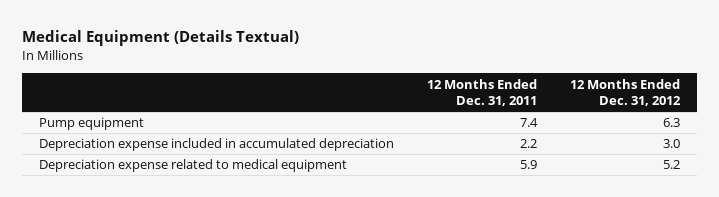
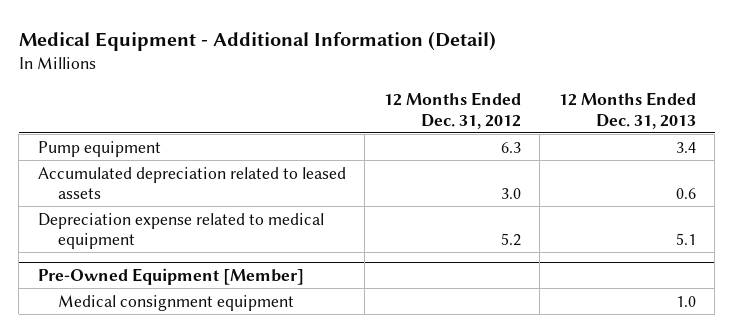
- Medical Equipment (Details Textual)
+ Medical Equipment - Additional Information (Detail)
- | 12 Months Ended Dec. 31, 2011 | 12 Months Ended Dec. 31, 2012
+ | 12 Months Ended Dec. 31, 2012 | 12 Months Ended Dec. 31, 2013
- Depreciation expense included in accumulated depreciation | 2.2 | 3.0
+ Accumulated depreciation related to leased assets | 3.0 | 0.6
+ Pre-Owned Equipment [Member]
+ Medical consignment equipment | | 1.0

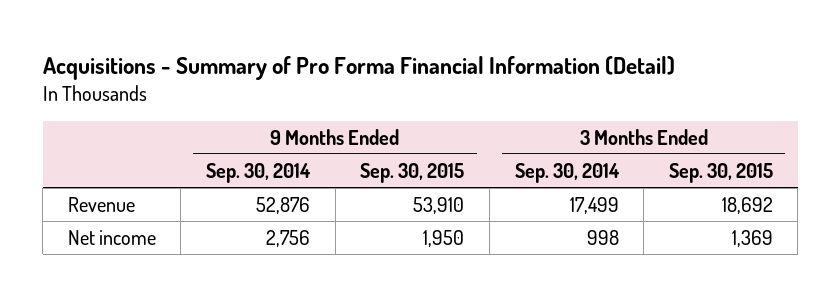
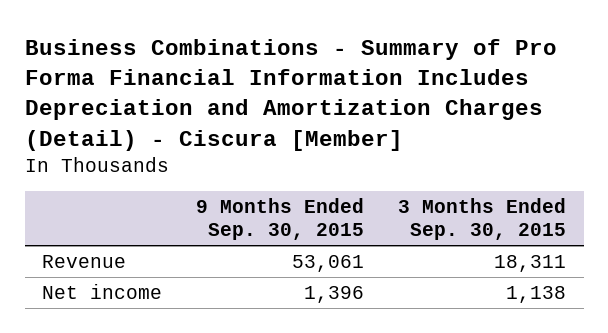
- Acquisitions - Summary of Pro Forma Financial Information (Detail)
+ Business Combinations - Summary of Pro Forma Financial Information Includes Depreciation and Amortization Charges (Detail) - Ciscura [Member]
- | 9 Months Ended Sep. 30, 2014 | 9 Months Ended Sep. 30, 2015 | 3 Months Ended Sep. 30, 2014 | 3 Months Ended Sep. 30, 2015
+ | 9 Months Ended Sep. 30, 2015 | 3 Months Ended Sep. 30, 2015
- Revenue | 52,876 | 53,910 | 17,499 | 18,692
- Net income | 2,756 | 1,950 | 998 | 1,369
+ Revenue | 53,061 | 18,311
+ Net income | 1,396 | 1,138

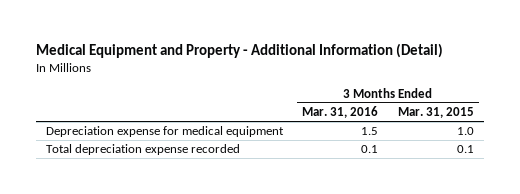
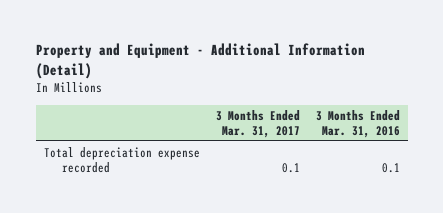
- Medical Equipment and Property - Additional Information (Detail)
+ Property and Equipment - Additional Information (Detail)
- | 3 Months Ended Mar. 31, 2016 | 3 Months Ended Mar. 31, 2015
+ | 3 Months Ended Mar. 31, 2017 | 3 Months Ended Mar. 31, 2016
- Depreciation expense for medical equipment | 1.5 | 1.0

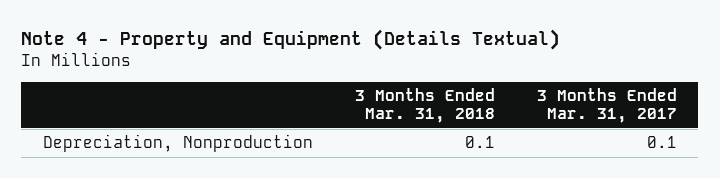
- Property and Equipment - Additional Information (Detail)
+ Note 4 - Property and Equipment (Details Textual)
- | 3 Months Ended Mar. 31, 2017 | 3 Months Ended Mar. 31, 2016
+ | 3 Months Ended Mar. 31, 2018 | 3 Months Ended Mar. 31, 2017
- Total depreciation expense recorded | 0.1 | 0.1
+ Depreciation, Nonproduction | 0.1 | 0.1

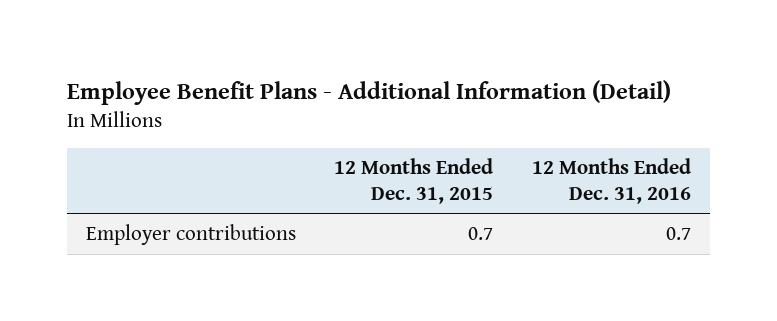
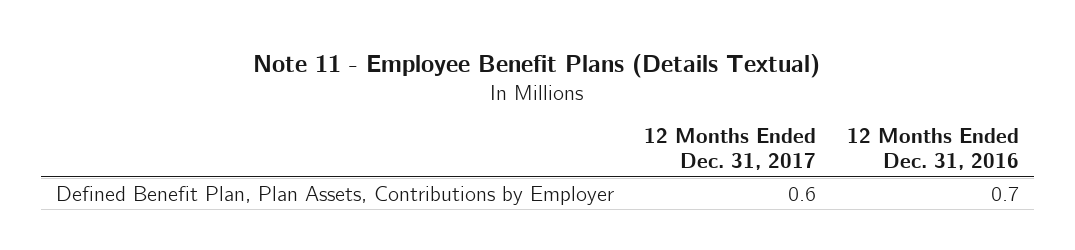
- Employee Benefit Plans - Additional Information (Detail)
+ Note 11 - Employee Benefit Plans (Details Textual)
- | 12 Months Ended Dec. 31, 2015 | 12 Months Ended Dec. 31, 2016
+ | 12 Months Ended Dec. 31, 2017 | 12 Months Ended Dec. 31, 2016
- Employer contributions | 0.7 | 0.7
+ Defined Benefit Plan, Plan Assets, Contributions by Employer | 0.6 | 0.7

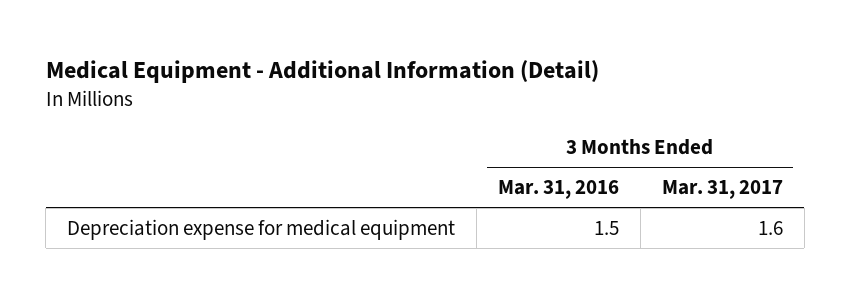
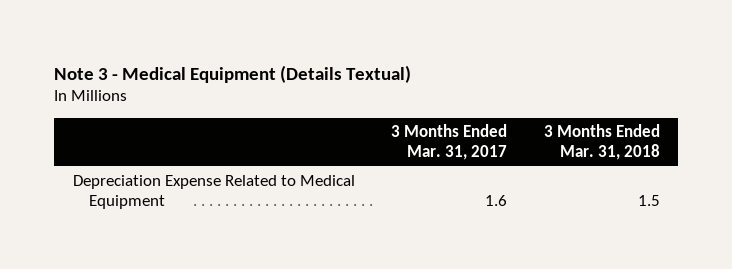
- Medical Equipment - Additional Information (Detail)
+ Note 3 - Medical Equipment (Details Textual)
- | 3 Months Ended Mar. 31, 2016 | 3 Months Ended Mar. 31, 2017
+ | 3 Months Ended Mar. 31, 2017 | 3 Months Ended Mar. 31, 2018
- Depreciation expense for medical equipment | 1.5 | 1.6
+ Depreciation Expense Related to Medical Equipment | 1.6 | 1.5

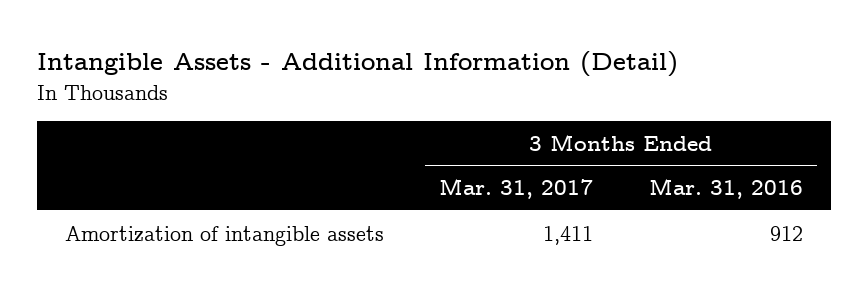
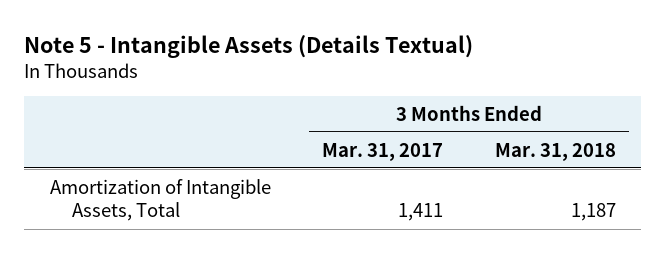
- Intangible Assets - Additional Information (Detail)
+ Note 5 - Intangible Assets (Details Textual)
- | 3 Months Ended Mar. 31, 2017 | 3 Months Ended Mar. 31, 2016
+ | 3 Months Ended Mar. 31, 2017 | 3 Months Ended Mar. 31, 2018
- Amortization of intangible assets | 1,411 | 912
+ Amortization of Intangible Assets, Total | 1,411 | 1,187

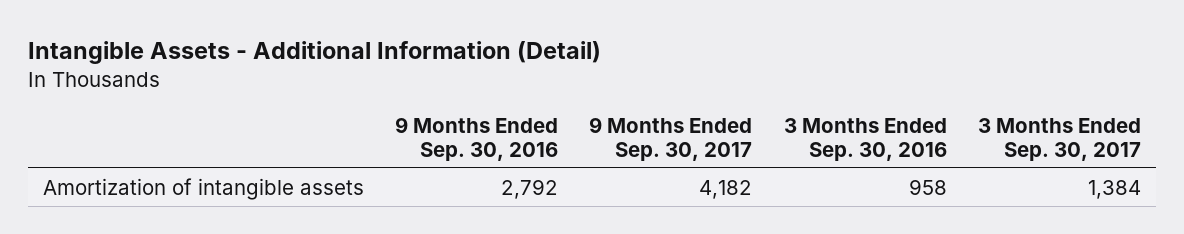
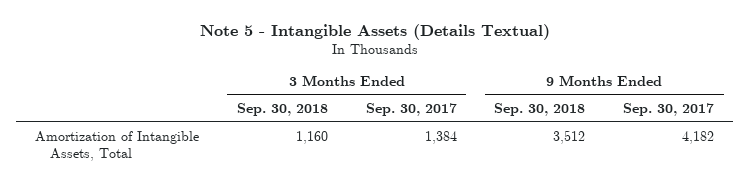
- Intangible Assets - Additional Information (Detail)
+ Note 5 - Intangible Assets (Details Textual)
- | 9 Months Ended Sep. 30, 2016 | 9 Months Ended Sep. 30, 2017 | 3 Months Ended Sep. 30, 2016 | 3 Months Ended Sep. 30, 2017
+ | 3 Months Ended Sep. 30, 2018 | 3 Months Ended Sep. 30, 2017 | 9 Months Ended Sep. 30, 2018 | 9 Months Ended Sep. 30, 2017
- Amortization of intangible assets | 2,792 | 4,182 | 958 | 1,384
+ Amortization of Intangible Assets, Total | 1,160 | 1,384 | 3,512 | 4,182

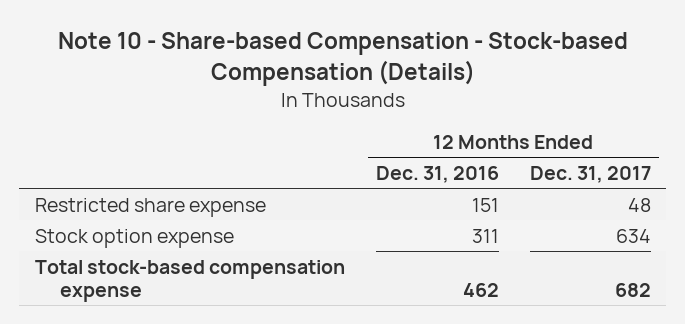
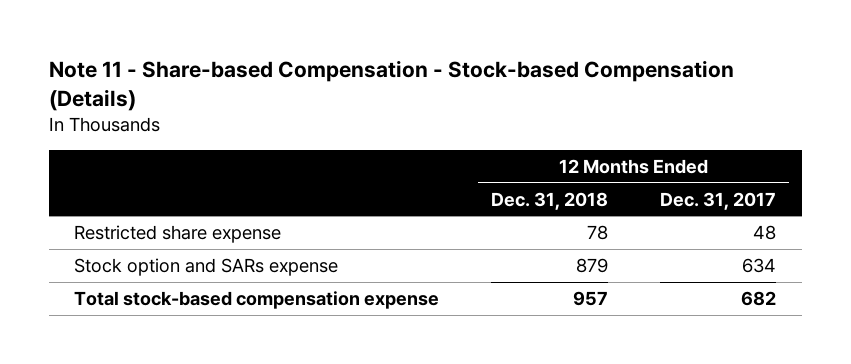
- Note 10 - Share-based Compensation - Stock-based Compensation (Details)
+ Note 11 - Share-based Compensation - Stock-based Compensation (Details)
- | 12 Months Ended Dec. 31, 2016 | 12 Months Ended Dec. 31, 2017
+ | 12 Months Ended Dec. 31, 2018 | 12 Months Ended Dec. 31, 2017
- Stock option expense | 311 | 634
+ Stock option and SARs expense | 879 | 634

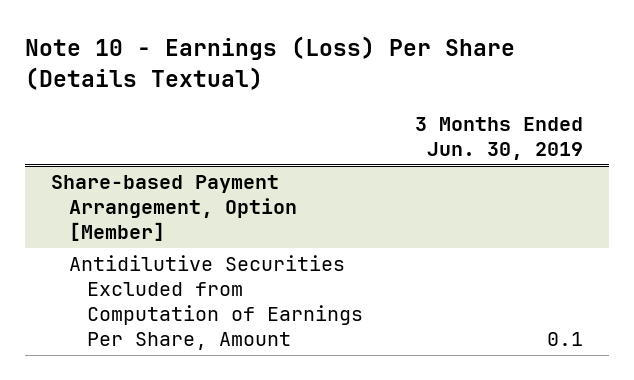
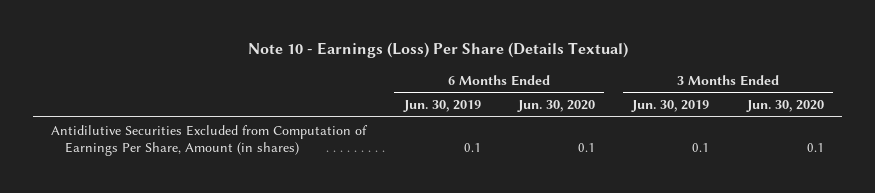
- | 3 Months Ended Jun. 30, 2019
+ | 6 Months Ended Jun. 30, 2019 | 6 Months Ended Jun. 30, 2020 | 3 Months Ended Jun. 30, 2019 | 3 Months Ended Jun. 30, 2020
- Share-based Payment Arrangement, Option [Member]
- Antidilutive Securities Excluded from Computation of Earnings Per Share, Amount | 0.1
+ Antidilutive Securities Excluded from Computation of Earnings Per Share, Amount (in shares) | 0.1 | 0.1 | 0.1 | 0.1

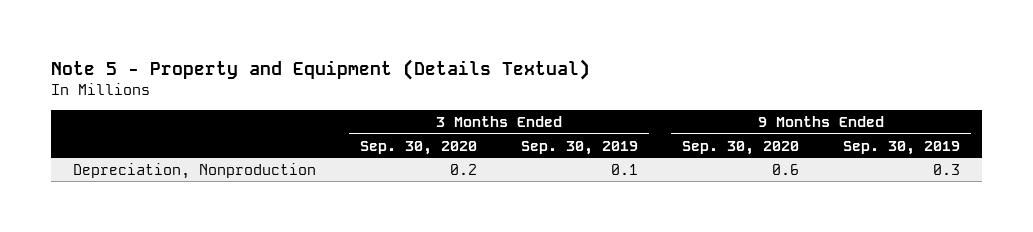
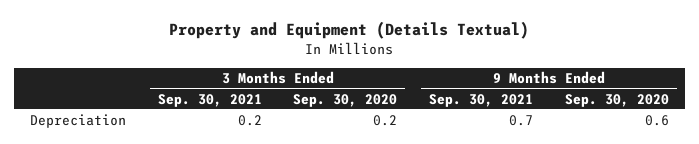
- Note 5 - Property and Equipment (Details Textual)
+ Property and Equipment (Details Textual)
- | 3 Months Ended Sep. 30, 2020 | 3 Months Ended Sep. 30, 2019 | 9 Months Ended Sep. 30, 2020 | 9 Months Ended Sep. 30, 2019
+ | 3 Months Ended Sep. 30, 2021 | 3 Months Ended Sep. 30, 2020 | 9 Months Ended Sep. 30, 2021 | 9 Months Ended Sep. 30, 2020
- Depreciation, Nonproduction | 0.2 | 0.1 | 0.6 | 0.3
+ Depreciation | 0.2 | 0.2 | 0.7 | 0.6

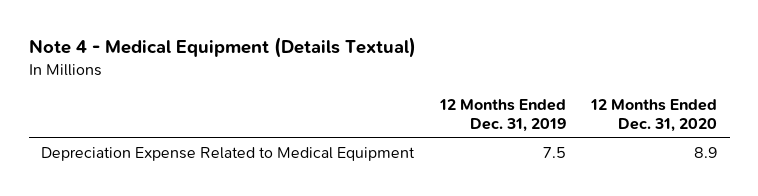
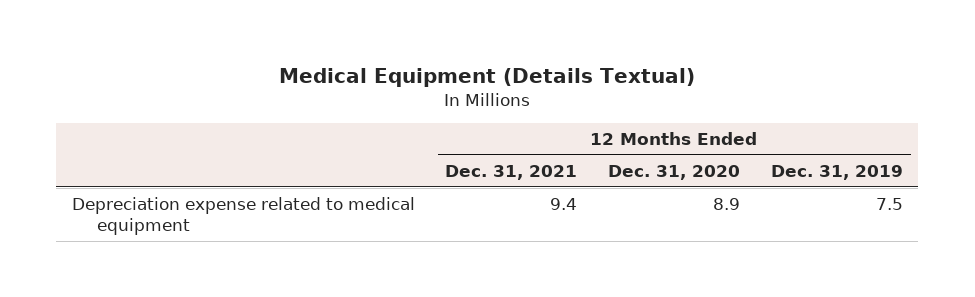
- Note 4 - Medical Equipment (Details Textual)
+ Medical Equipment (Details Textual)
- | 12 Months Ended Dec. 31, 2019 | 12 Months Ended Dec. 31, 2020
+ | 12 Months Ended Dec. 31, 2021 | 12 Months Ended Dec. 31, 2020 | 12 Months Ended Dec. 31, 2019
- Depreciation Expense Related to Medical Equipment | 7.5 | 8.9
+ Depreciation expense related to medical equipment | 9.4 | 8.9 | 7.5

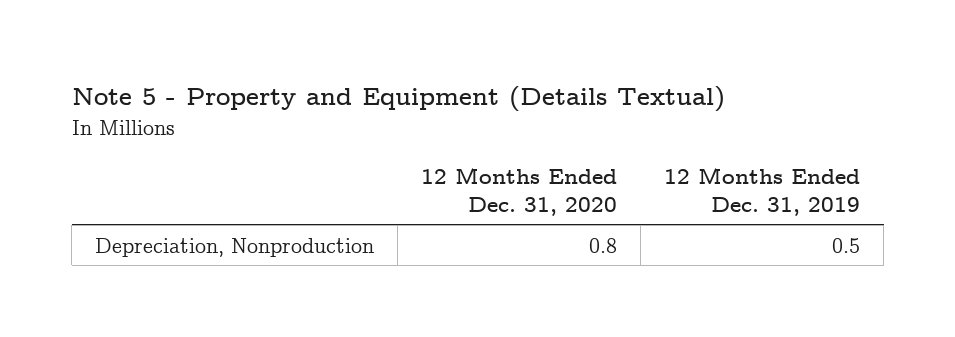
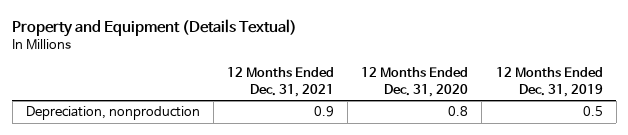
- Note 5 - Property and Equipment (Details Textual)
+ Property and Equipment (Details Textual)
- | 12 Months Ended Dec. 31, 2020 | 12 Months Ended Dec. 31, 2019
+ | 12 Months Ended Dec. 31, 2021 | 12 Months Ended Dec. 31, 2020 | 12 Months Ended Dec. 31, 2019
- Depreciation, Nonproduction | 0.8 | 0.5
+ Depreciation, nonproduction | 0.9 | 0.8 | 0.5

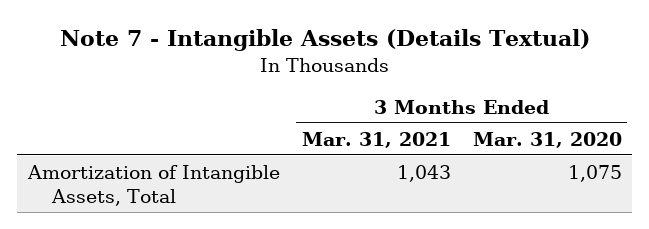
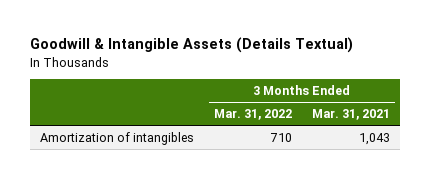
- Note 7 - Intangible Assets (Details Textual)
+ Goodwill & Intangible Assets (Details Textual)
- | 3 Months Ended Mar. 31, 2021 | 3 Months Ended Mar. 31, 2020
+ | 3 Months Ended Mar. 31, 2022 | 3 Months Ended Mar. 31, 2021
- Amortization of Intangible Assets, Total | 1,043 | 1,075
+ Amortization of intangibles | 710 | 1,043

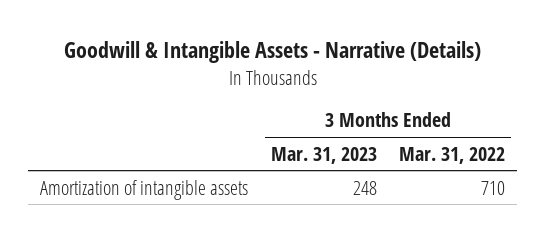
- Goodwill & Intangible Assets (Details Textual)
+ Goodwill & Intangible Assets - Narrative (Details)
- | 3 Months Ended Mar. 31, 2022 | 3 Months Ended Mar. 31, 2021
+ | 3 Months Ended Mar. 31, 2023 | 3 Months Ended Mar. 31, 2022
- Amortization of intangibles | 710 | 1,043
+ Amortization of intangible assets | 248 | 710

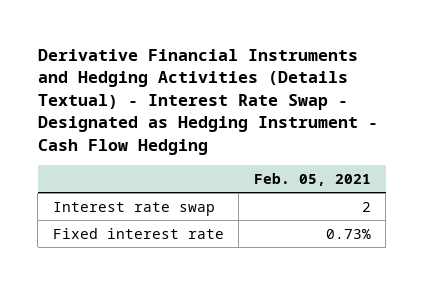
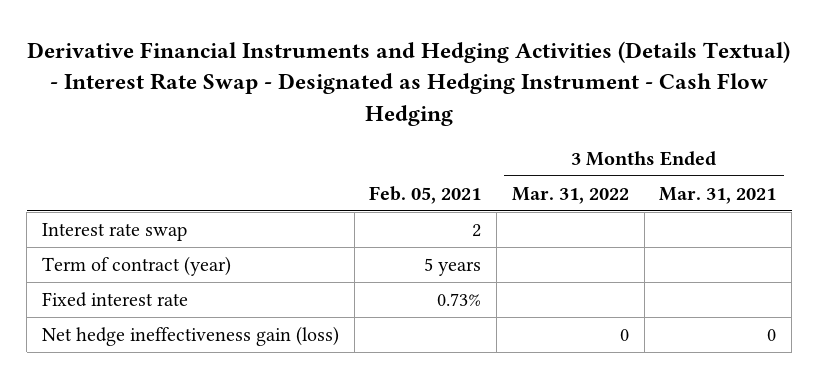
- | Feb. 05, 2021
+ | Feb. 05, 2021 | 3 Months Ended Mar. 31, 2022 | 3 Months Ended Mar. 31, 2021
+ Term of contract (year) | 5 years | |
+ Net hedge ineffectiveness gain (loss) | | 0 | 0

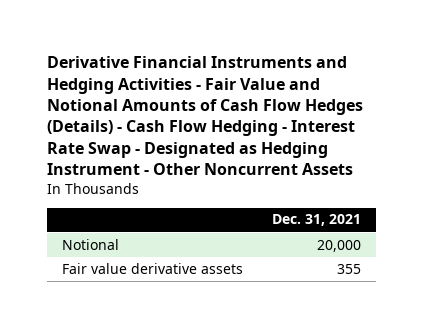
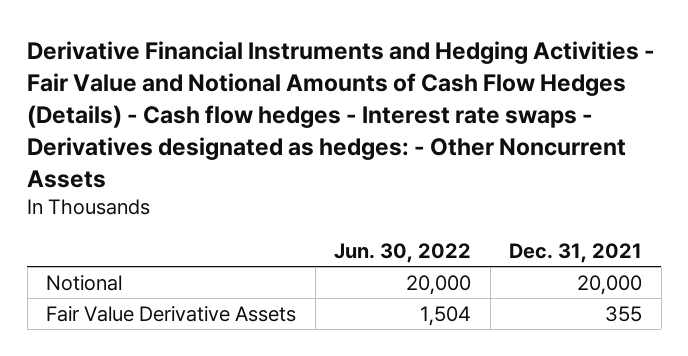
- Derivative Financial Instruments and Hedging Activities - Fair Value and Notional Amounts of Cash Flow Hedges (Details) - Cash Flow Hedging - Interest Rate Swap - Designated as Hedging Instrument - Other Noncurrent Assets
+ Derivative Financial Instruments and Hedging Activities - Fair Value and Notional Amounts of Cash Flow Hedges (Details) - Cash flow hedges - Interest rate swaps - Derivatives designated as hedges: - Other Noncurrent Assets
- | Dec. 31, 2021
+ | Jun. 30, 2022 | Dec. 31, 2021
- Fair value derivative assets | 355
+ Fair Value Derivative Assets | 1,504 | 355

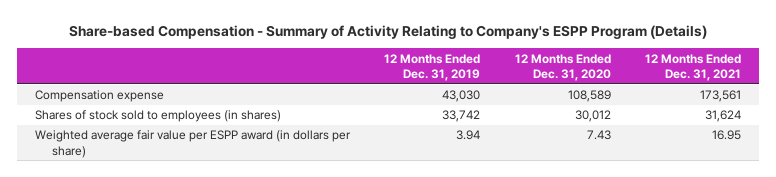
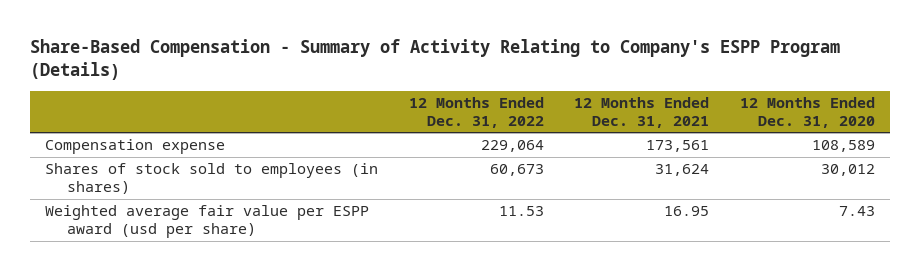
- Share-based Compensation - Summary of Activity Relating to Company's ESPP Program (Details)
+ Share-Based Compensation - Summary of Activity Relating to Company's ESPP Program (Details)
- | 12 Months Ended Dec. 31, 2019 | 12 Months Ended Dec. 31, 2020 | 12 Months Ended Dec. 31, 2021
+ | 12 Months Ended Dec. 31, 2022 | 12 Months Ended Dec. 31, 2021 | 12 Months Ended Dec. 31, 2020
- Weighted average fair value per ESPP award (in dollars per share) | 3.94 | 7.43 | 16.95
+ Weighted average fair value per ESPP award (usd per share) | 11.53 | 16.95 | 7.43

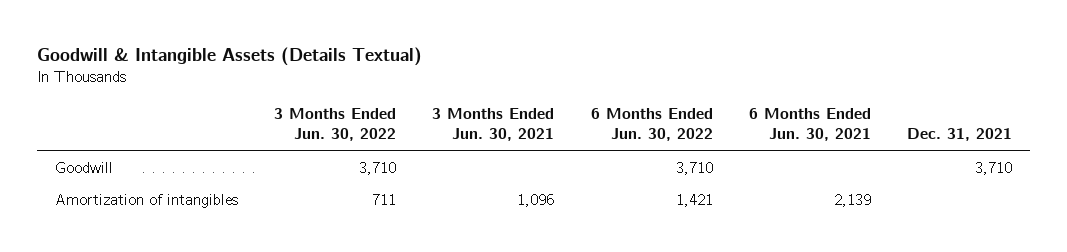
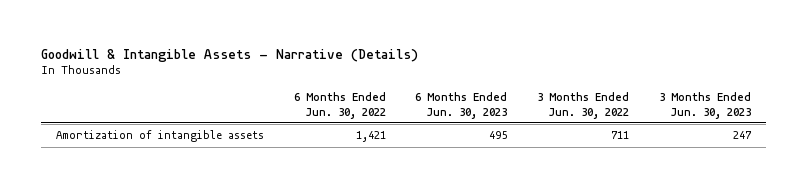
- Goodwill & Intangible Assets (Details Textual)
+ Goodwill & Intangible Assets - Narrative (Details)
- | 3 Months Ended Jun. 30, 2022 | 3 Months Ended Jun. 30, 2021 | 6 Months Ended Jun. 30, 2022 | 6 Months Ended Jun. 30, 2021 | Dec. 31, 2021
+ | 6 Months Ended Jun. 30, 2022 | 6 Months Ended Jun. 30, 2023 | 3 Months Ended Jun. 30, 2022 | 3 Months Ended Jun. 30, 2023
- Goodwill | 3,710 | | 3,710 | | 3,710
- Amortization of intangibles | 711 | 1,096 | 1,421 | 2,139 |
+ Amortization of intangible assets | 1,421 | 495 | 711 | 247

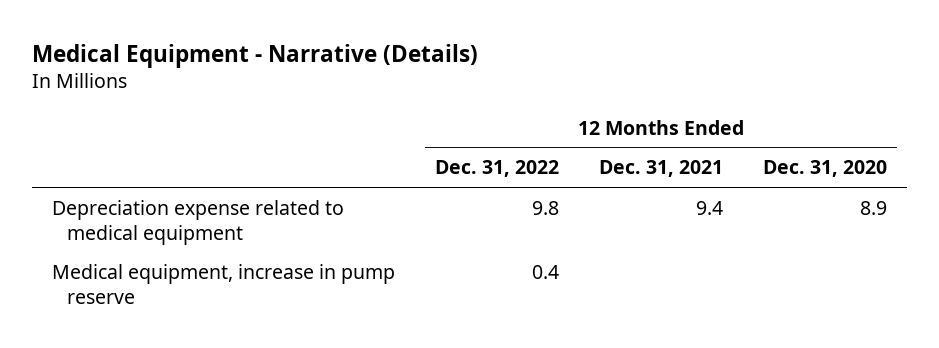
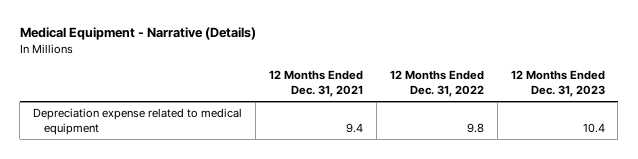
- | 12 Months Ended Dec. 31, 2022 | 12 Months Ended Dec. 31, 2021 | 12 Months Ended Dec. 31, 2020
+ | 12 Months Ended Dec. 31, 2021 | 12 Months Ended Dec. 31, 2022 | 12 Months Ended Dec. 31, 2023
- Medical equipment, increase in pump reserve | 0.4 | |

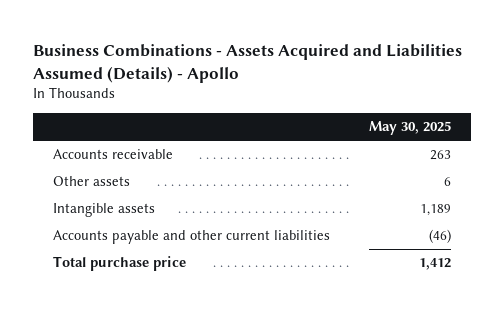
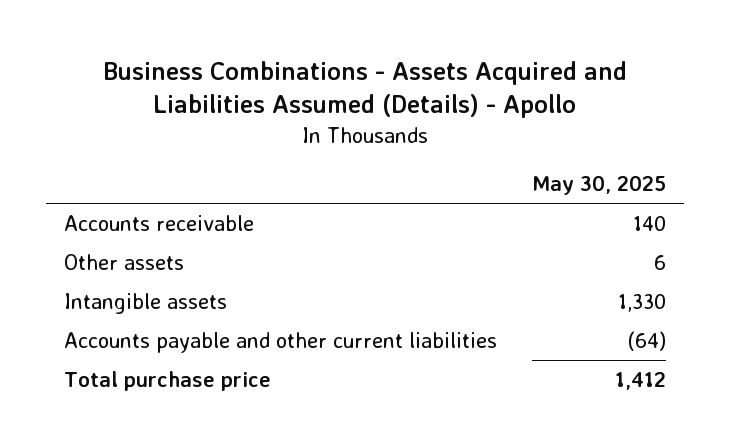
- Accounts receivable | 263
+ Accounts receivable | 140
- Intangible assets | 1,189
- Accounts payable and other current liabilities | (46)
+ Intangible assets | 1,330
+ Accounts payable and other current liabilities | (64)

